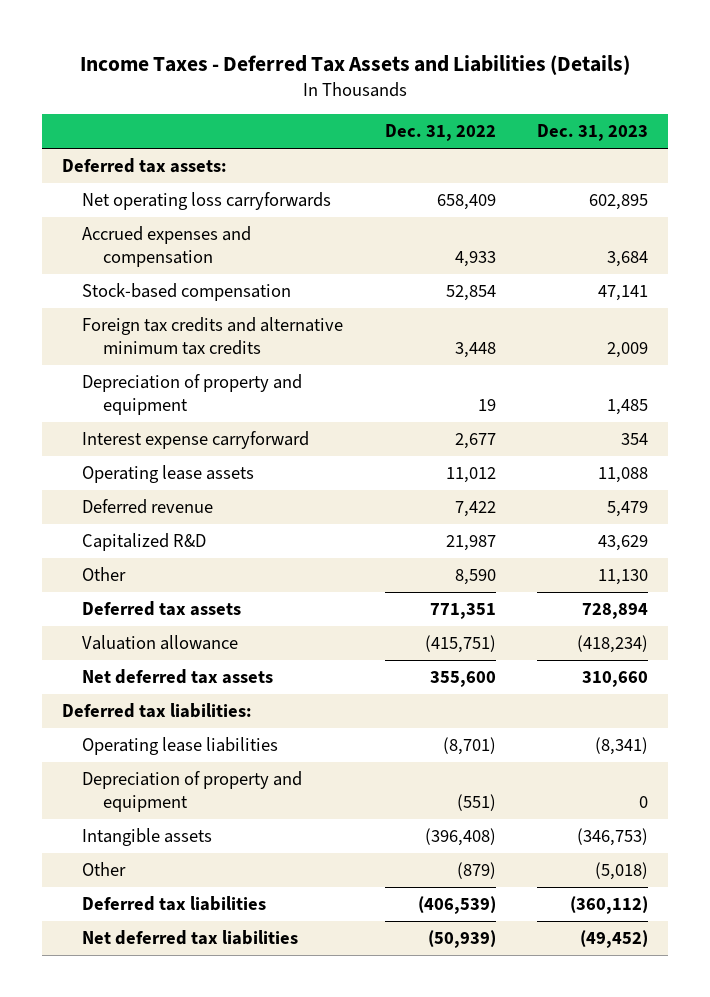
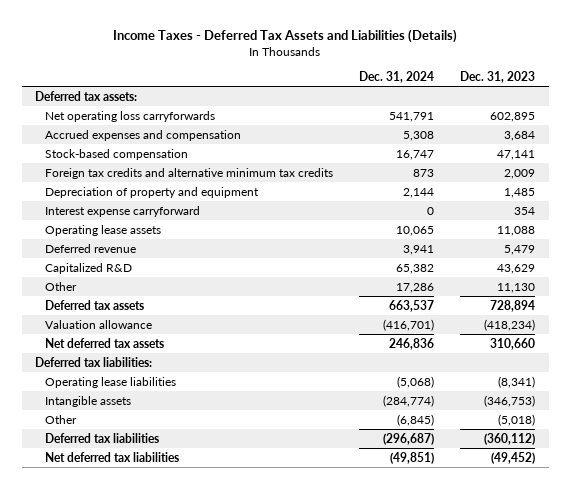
- | Dec. 31, 2022 | Dec. 31, 2023
+ | Dec. 31, 2024 | Dec. 31, 2023
- Depreciation of property and equipment | (551) | 0

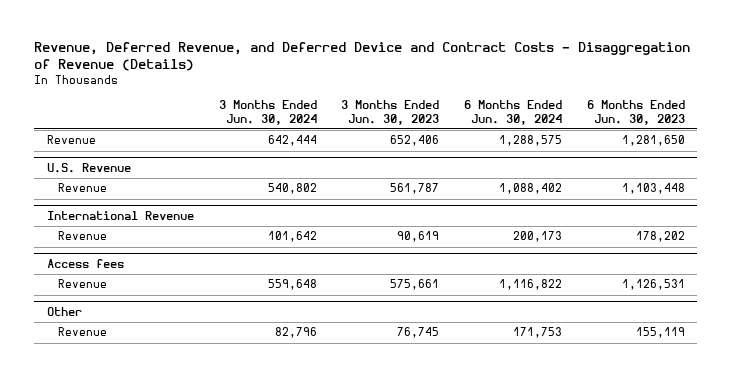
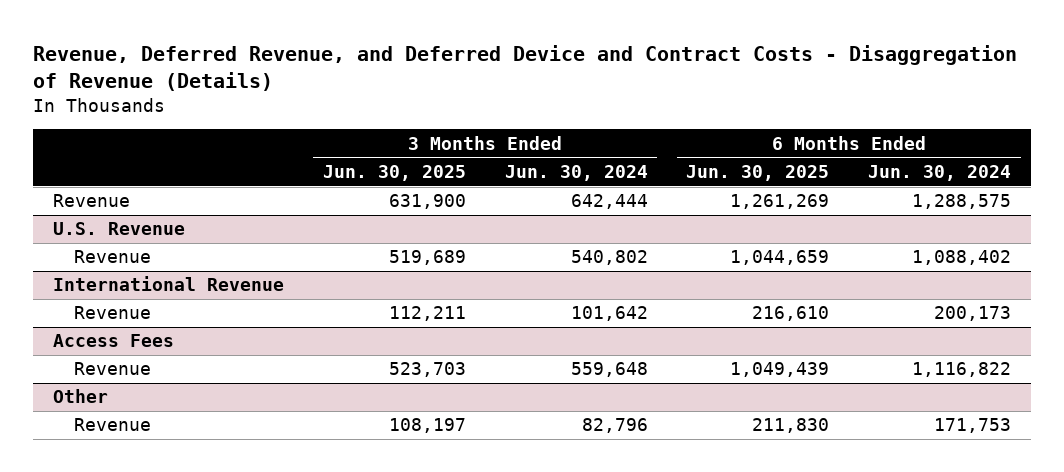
- | 3 Months Ended Jun. 30, 2024 | 3 Months Ended Jun. 30, 2023 | 6 Months Ended Jun. 30, 2024 | 6 Months Ended Jun. 30, 2023
+ | 3 Months Ended Jun. 30, 2025 | 3 Months Ended Jun. 30, 2024 | 6 Months Ended Jun. 30, 2025 | 6 Months Ended Jun. 30, 2024
- Access fees
+ Access Fees

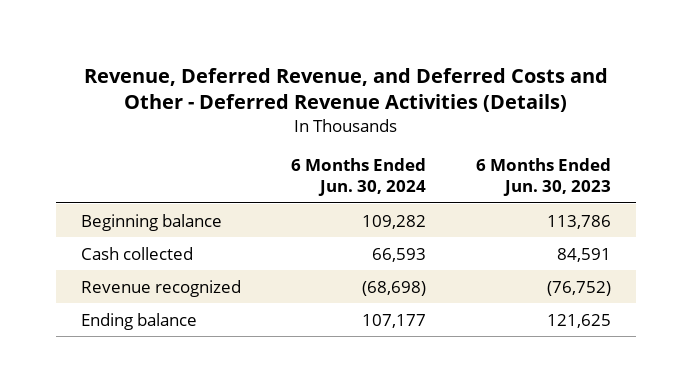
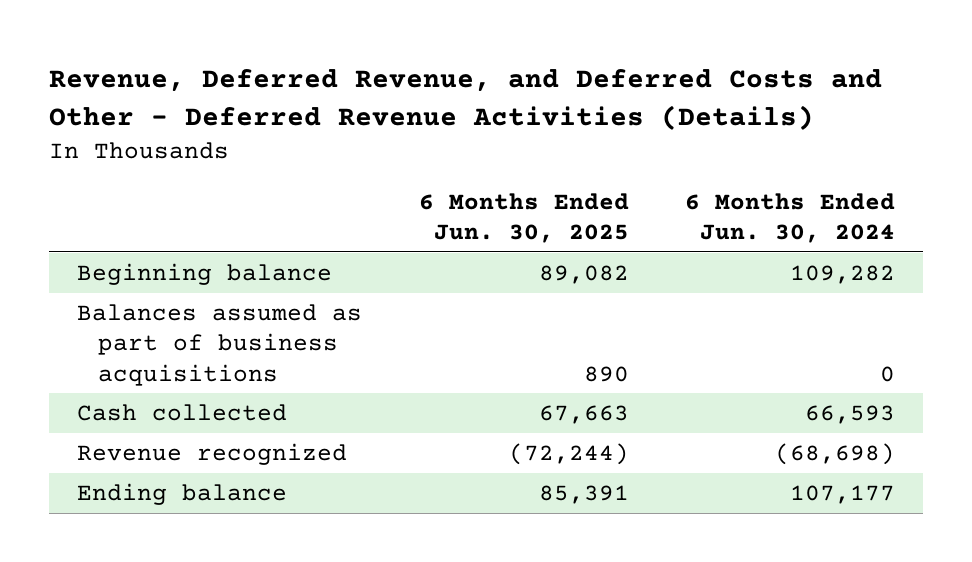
- | 6 Months Ended Jun. 30, 2024 | 6 Months Ended Jun. 30, 2023
+ | 6 Months Ended Jun. 30, 2025 | 6 Months Ended Jun. 30, 2024
+ Balances assumed as part of business acquisitions | 890 | 0

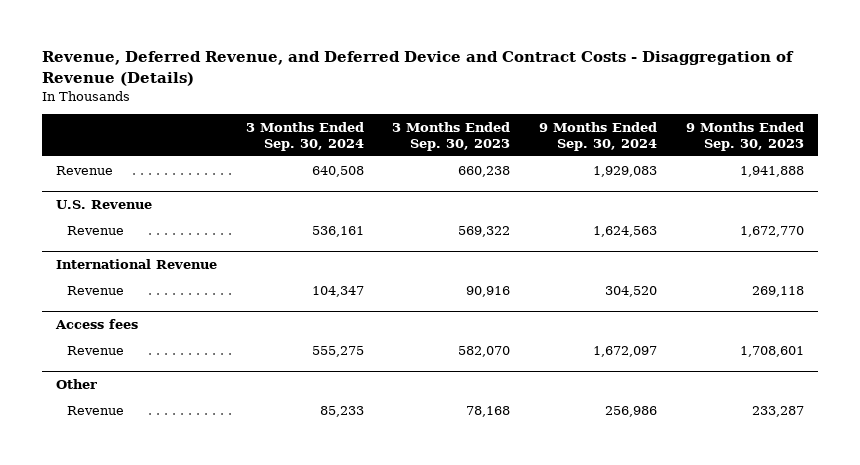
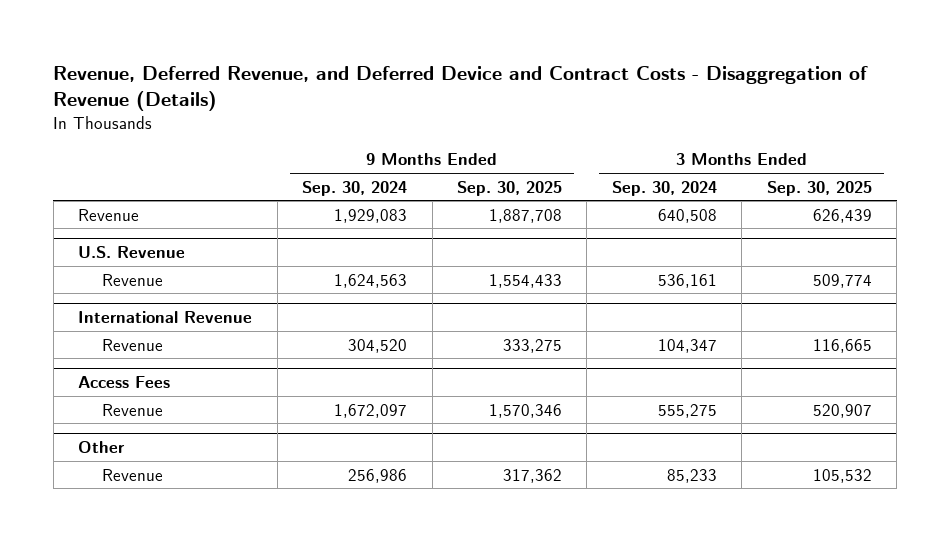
- | 3 Months Ended Sep. 30, 2024 | 3 Months Ended Sep. 30, 2023 | 9 Months Ended Sep. 30, 2024 | 9 Months Ended Sep. 30, 2023
+ | 9 Months Ended Sep. 30, 2024 | 9 Months Ended Sep. 30, 2025 | 3 Months Ended Sep. 30, 2024 | 3 Months Ended Sep. 30, 2025
- Access fees
+ Access Fees

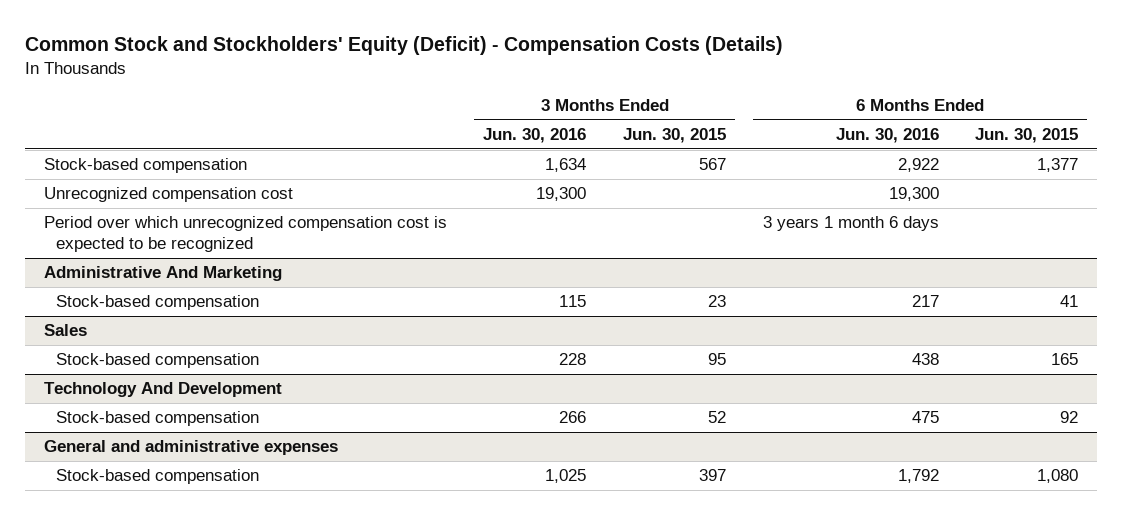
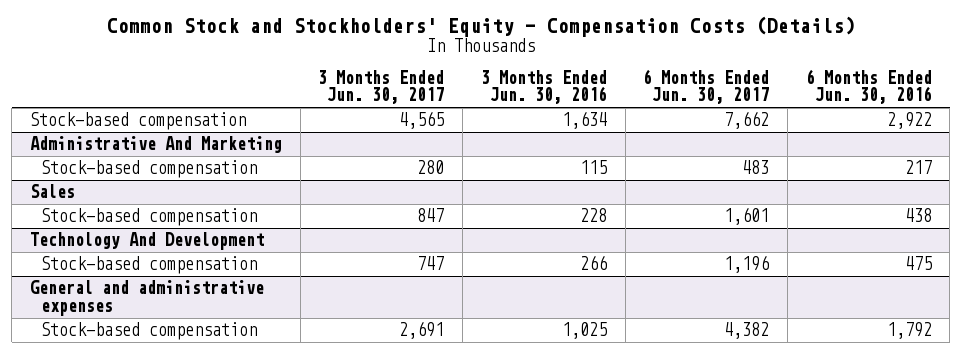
- Common Stock and Stockholders' Equity (Deficit) - Compensation Costs (Details)
+ Common Stock and Stockholders' Equity - Compensation Costs (Details)
- | 3 Months Ended Jun. 30, 2016 | 3 Months Ended Jun. 30, 2015 | 6 Months Ended Jun. 30, 2016 | 6 Months Ended Jun. 30, 2015
+ | 3 Months Ended Jun. 30, 2017 | 3 Months Ended Jun. 30, 2016 | 6 Months Ended Jun. 30, 2017 | 6 Months Ended Jun. 30, 2016
- Unrecognized compensation cost | 19,300 | | 19,300 |
- Period over which unrecognized compensation cost is expected to be recognized | | | 3 years 1 month 6 days |

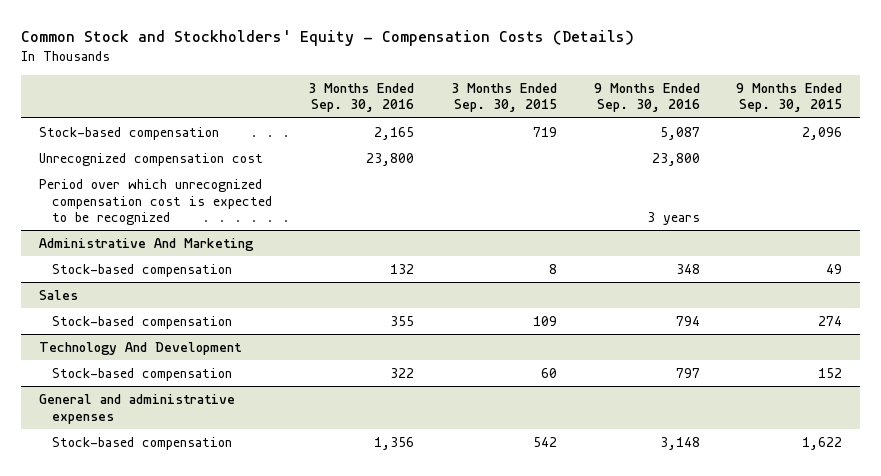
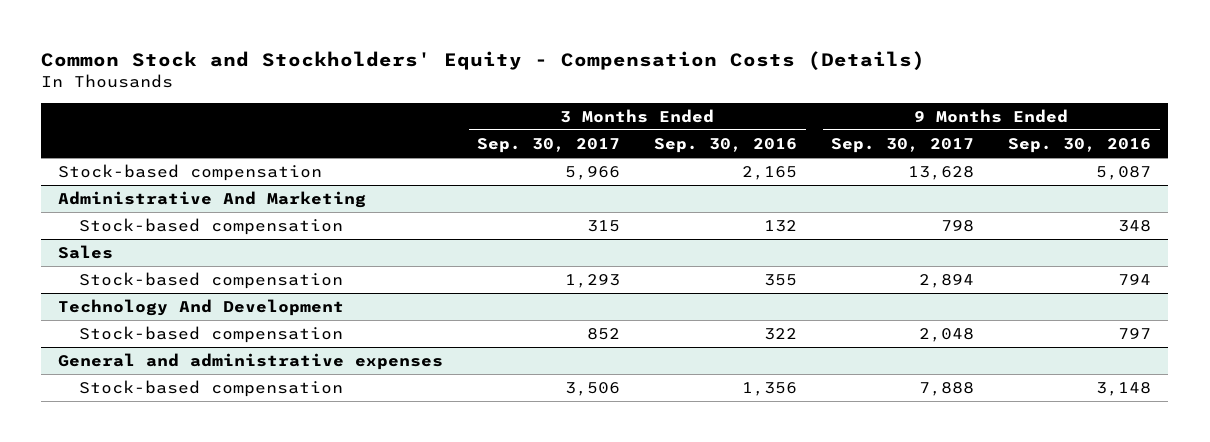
- | 3 Months Ended Sep. 30, 2016 | 3 Months Ended Sep. 30, 2015 | 9 Months Ended Sep. 30, 2016 | 9 Months Ended Sep. 30, 2015
+ | 3 Months Ended Sep. 30, 2017 | 3 Months Ended Sep. 30, 2016 | 9 Months Ended Sep. 30, 2017 | 9 Months Ended Sep. 30, 2016
- Unrecognized compensation cost | 23,800 | | 23,800 |
- Period over which unrecognized compensation cost is expected to be recognized | | | 3 years |

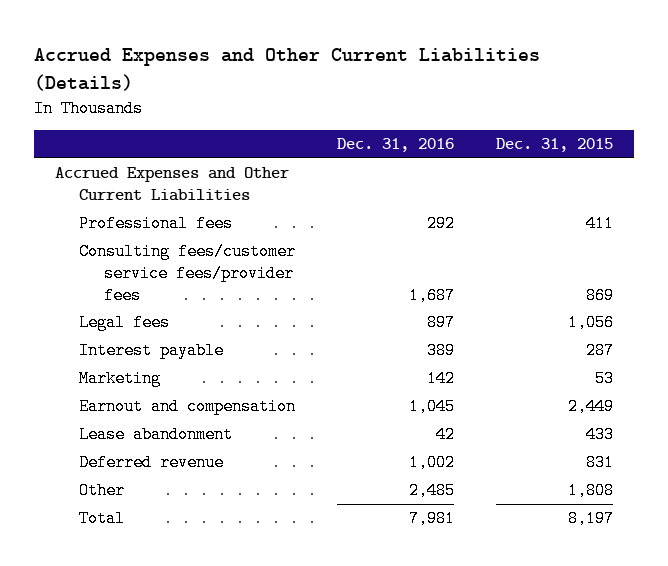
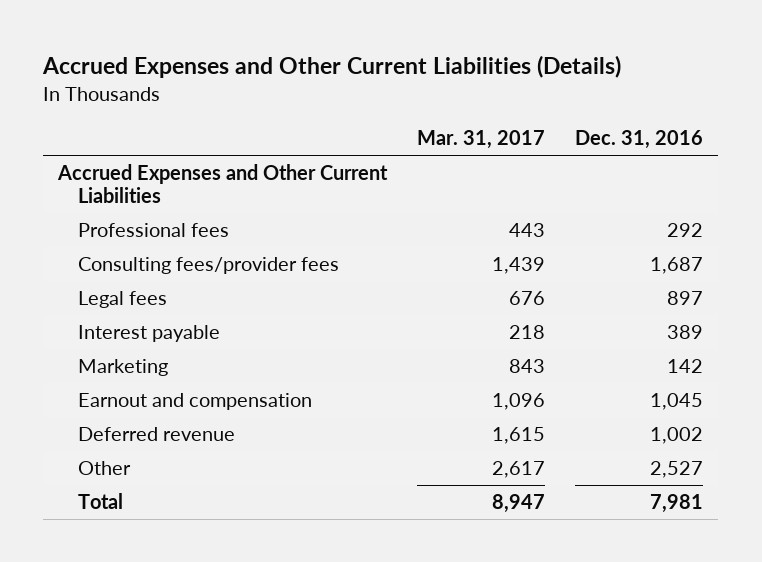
- | Dec. 31, 2016 | Dec. 31, 2015
+ | Mar. 31, 2017 | Dec. 31, 2016
- Consulting fees/customer service fees/provider fees | 1,687 | 869
+ Consulting fees/provider fees | 1,439 | 1,687
- Lease abandonment | 42 | 433
- Other | 2,485 | 1,808
+ Other | 2,617 | 2,527

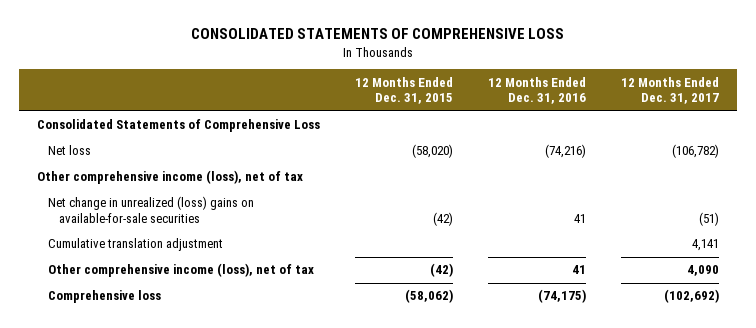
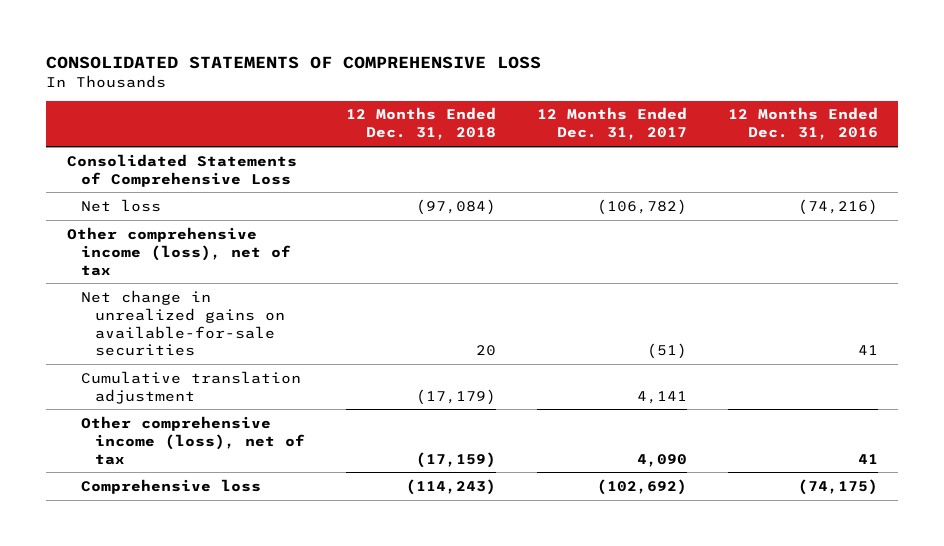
- | 12 Months Ended Dec. 31, 2015 | 12 Months Ended Dec. 31, 2016 | 12 Months Ended Dec. 31, 2017
+ | 12 Months Ended Dec. 31, 2018 | 12 Months Ended Dec. 31, 2017 | 12 Months Ended Dec. 31, 2016
- Net change in unrealized (loss) gains on available-for-sale securities | (42) | 41 | (51)
+ Net change in unrealized gains on available-for-sale securities | 20 | (51) | 41

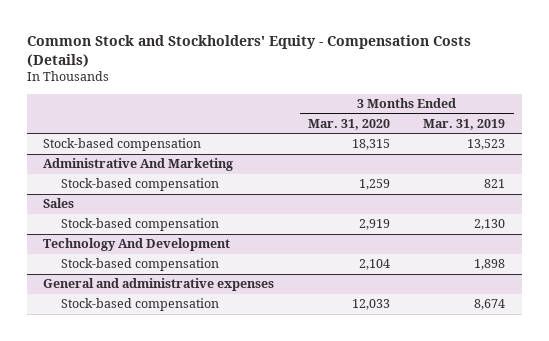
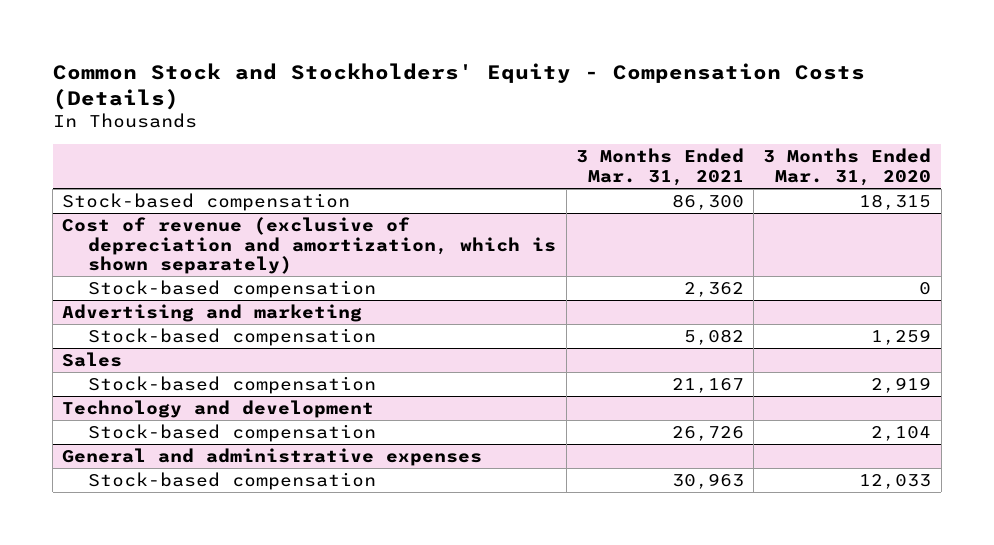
- | 3 Months Ended Mar. 31, 2020 | 3 Months Ended Mar. 31, 2019
+ | 3 Months Ended Mar. 31, 2021 | 3 Months Ended Mar. 31, 2020
- Administrative And Marketing
+ Cost of revenue (exclusive of depreciation and amortization, which is shown separately)
+ Stock-based compensation | 2,362 | 0
+ Advertising and marketing
- Technology And Development
+ Technology and development

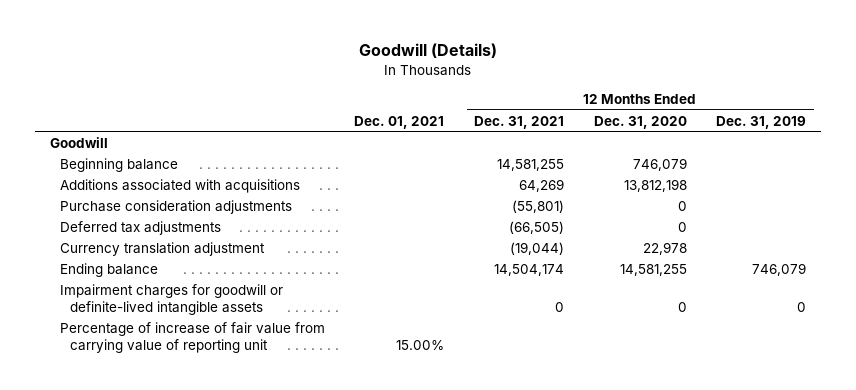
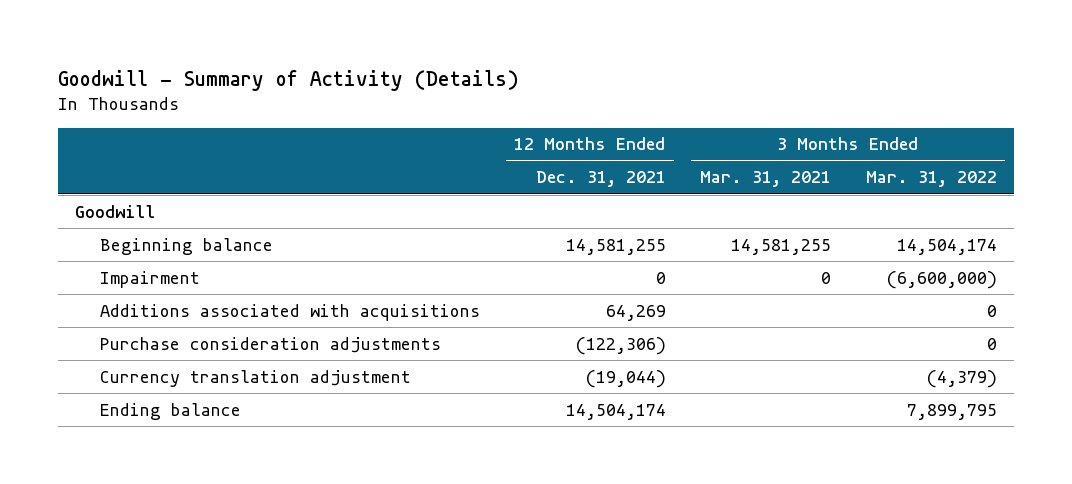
- Goodwill (Details)
+ Goodwill - Summary of Activity (Details)
- | Dec. 01, 2021 | 12 Months Ended Dec. 31, 2021 | 12 Months Ended Dec. 31, 2020 | 12 Months Ended Dec. 31, 2019
+ | 12 Months Ended Dec. 31, 2021 | 3 Months Ended Mar. 31, 2021 | 3 Months Ended Mar. 31, 2022
+ Impairment | 0 | 0 | (6,600,000)
- Purchase consideration adjustments | | (55,801) | 0 |
- Deferred tax adjustments | | (66,505) | 0 |
+ Purchase consideration adjustments | (122,306) | | 0
- Impairment charges for goodwill or definite-lived intangible assets | | 0 | 0 | 0
- Percentage of increase of fair value from carrying value of reporting unit | 15.00% | | |

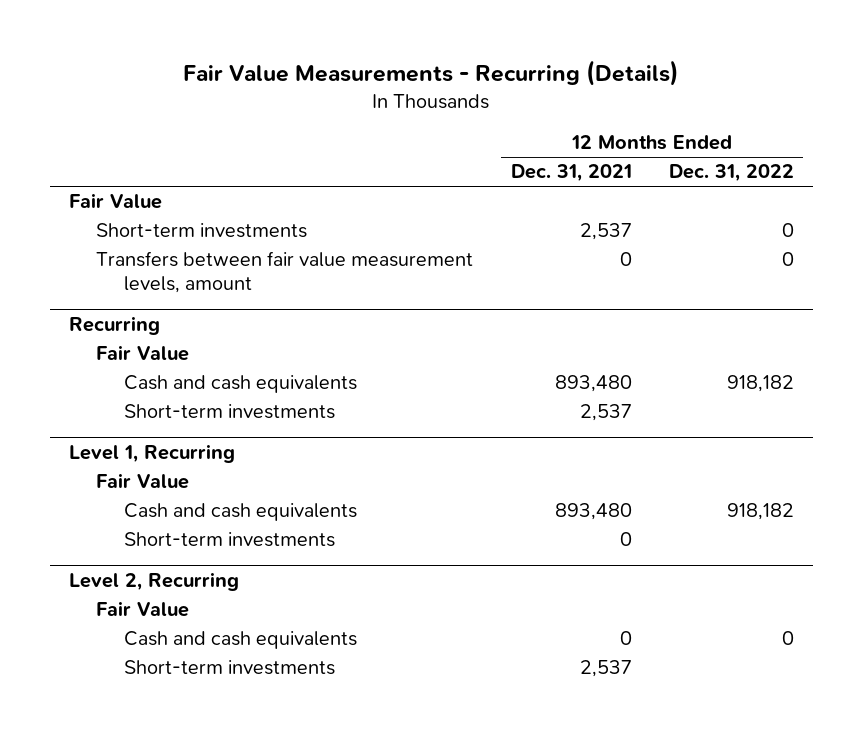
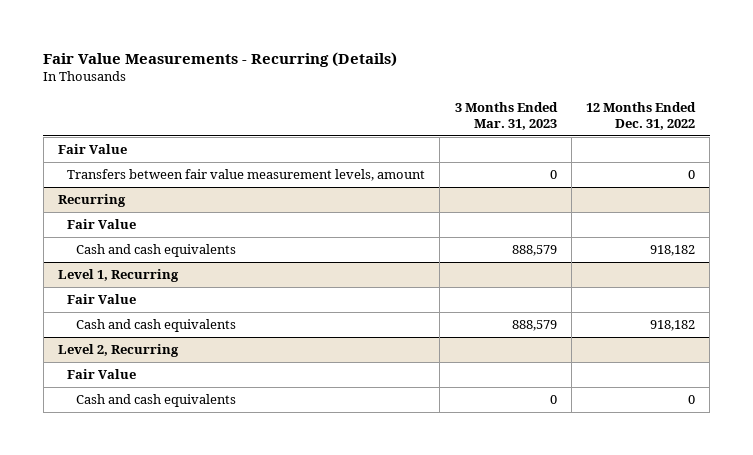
- | 12 Months Ended Dec. 31, 2021 | 12 Months Ended Dec. 31, 2022
+ | 3 Months Ended Mar. 31, 2023 | 12 Months Ended Dec. 31, 2022
- Short-term investments | 2,537 | 0
@ Recurring
- Short-term investments | 2,537 |
@ Level 1, Recurring
- Short-term investments | 0 |
@ Level 2, Recurring
- Short-term investments | 2,537 |

